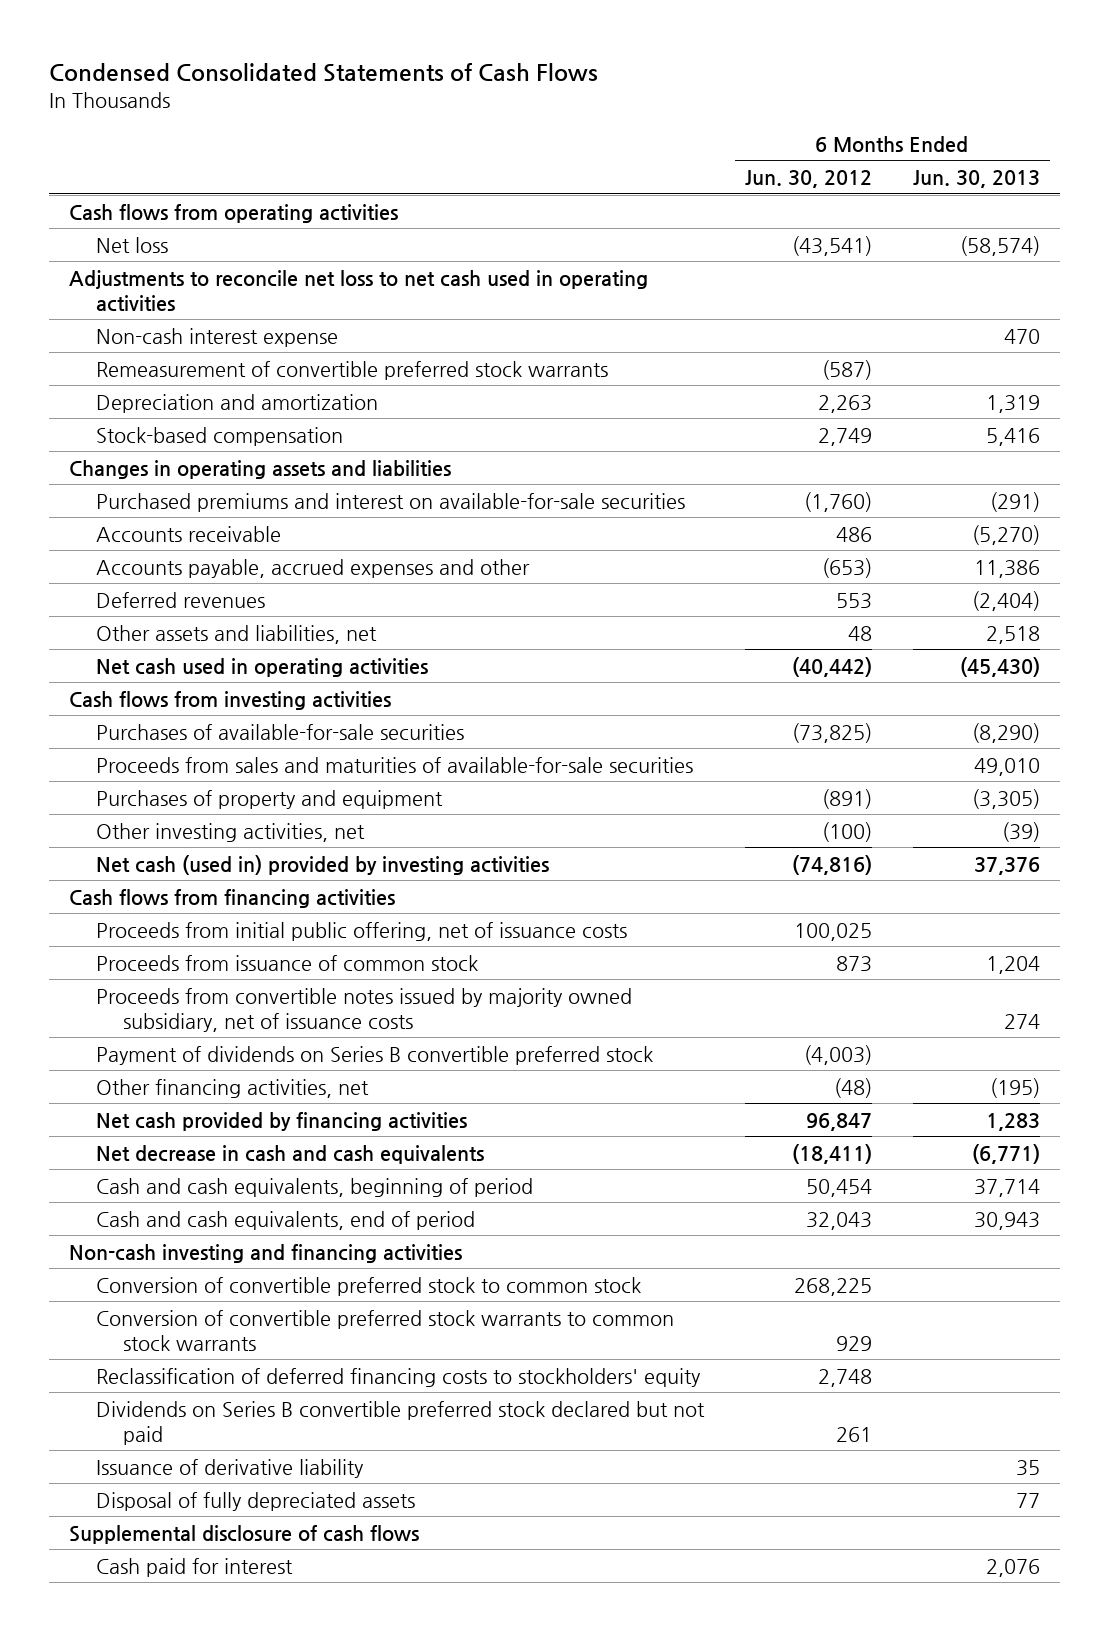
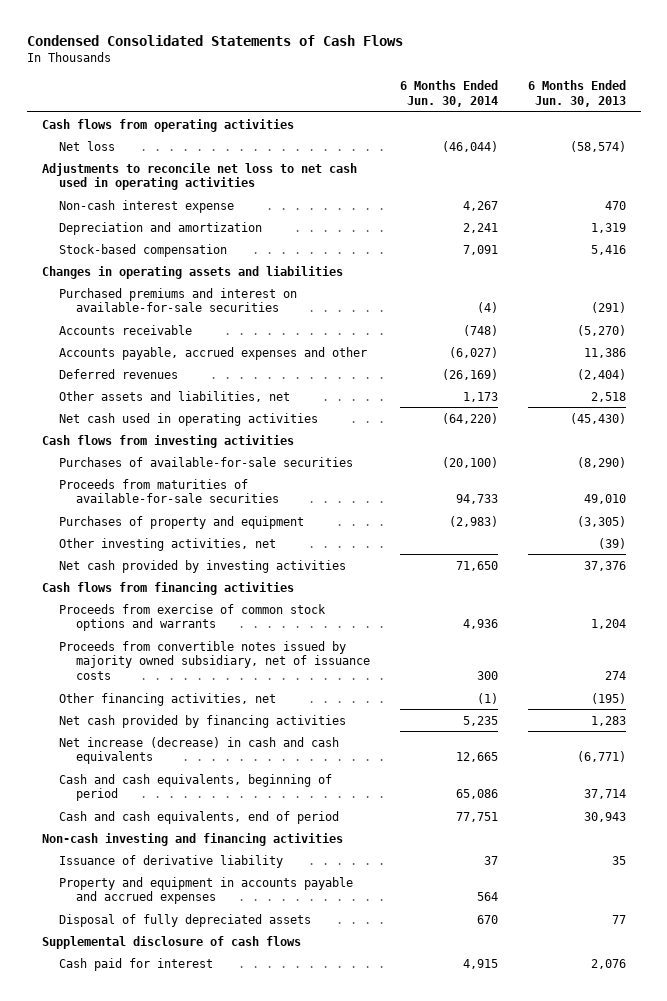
- | 6 Months Ended Jun. 30, 2012 | 6 Months Ended Jun. 30, 2013
+ | 6 Months Ended Jun. 30, 2014 | 6 Months Ended Jun. 30, 2013
- Remeasurement of convertible preferred stock warrants | (587) |
- Proceeds from sales and maturities of available-for-sale securities | | 49,010
+ Proceeds from maturities of available-for-sale securities | 94,733 | 49,010
- Net cash (used in) provided by investing activities | (74,816) | 37,376
+ Net cash provided by investing activities | 71,650 | 37,376
- Proceeds from initial public offering, net of issuance costs | 100,025 |
- Proceeds from issuance of common stock | 873 | 1,204
+ Proceeds from exercise of common stock options and warrants | 4,936 | 1,204
- Payment of dividends on Series B convertible preferred stock | (4,003) |
- Net decrease in cash and cash equivalents | (18,411) | (6,771)
+ Net increase (decrease) in cash and cash equivalents | 12,665 | (6,771)
- Conversion of convertible preferred stock to common stock | 268,225 |
- Conversion of convertible preferred stock warrants to common stock warrants | 929 |
- Reclassification of deferred financing costs to stockholders' equity | 2,748 |
- Dividends on Series B convertible preferred stock declared but not paid | 261 |
+ Property and equipment in accounts payable and accrued expenses | 564 |

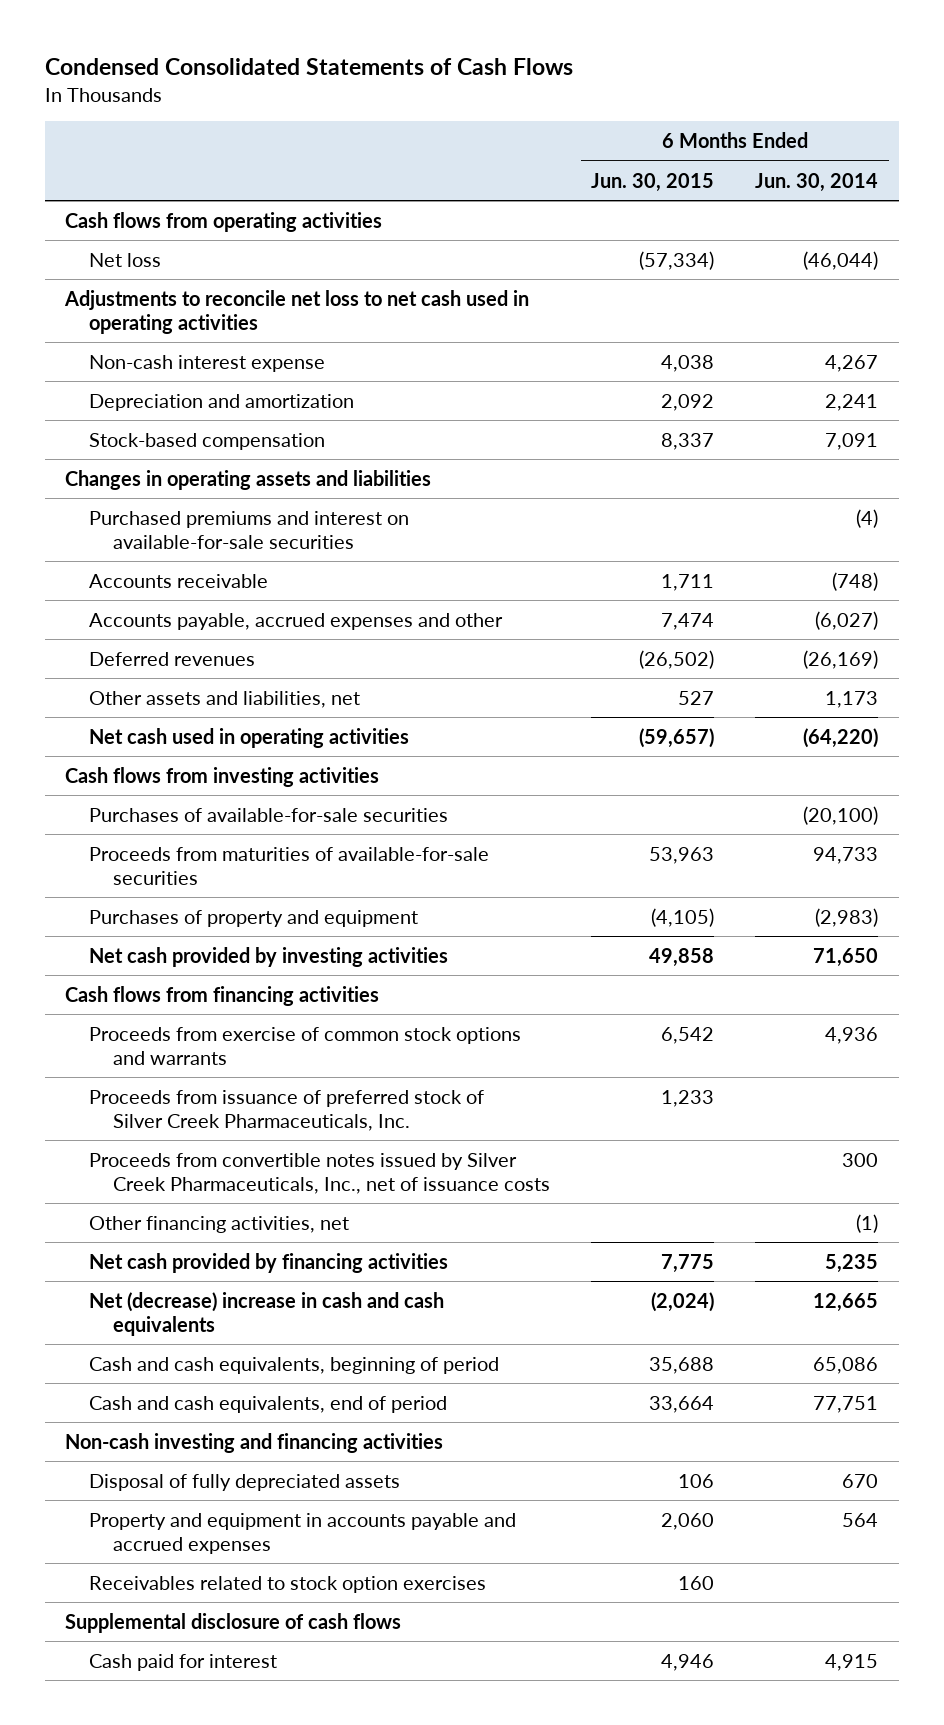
- | 6 Months Ended Jun. 30, 2014 | 6 Months Ended Jun. 30, 2013
+ | 6 Months Ended Jun. 30, 2015 | 6 Months Ended Jun. 30, 2014
- Other investing activities, net | | (39)
- Proceeds from convertible notes issued by majority owned subsidiary, net of issuance costs | 300 | 274
+ Proceeds from issuance of preferred stock of Silver Creek Pharmaceuticals, Inc. | 1,233 |
+ Proceeds from convertible notes issued by Silver Creek Pharmaceuticals, Inc., net of issuance costs | | 300
- Net increase (decrease) in cash and cash equivalents | 12,665 | (6,771)
+ Net (decrease) increase in cash and cash equivalents | (2,024) | 12,665
- Issuance of derivative liability | 37 | 35
moved down: Property and equipment in accounts payable and accrued expenses | 2,060 | 564
+ Receivables related to stock option exercises | 160 |

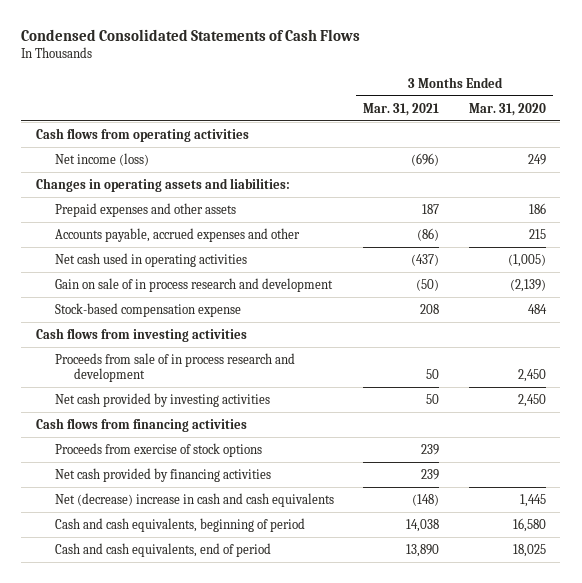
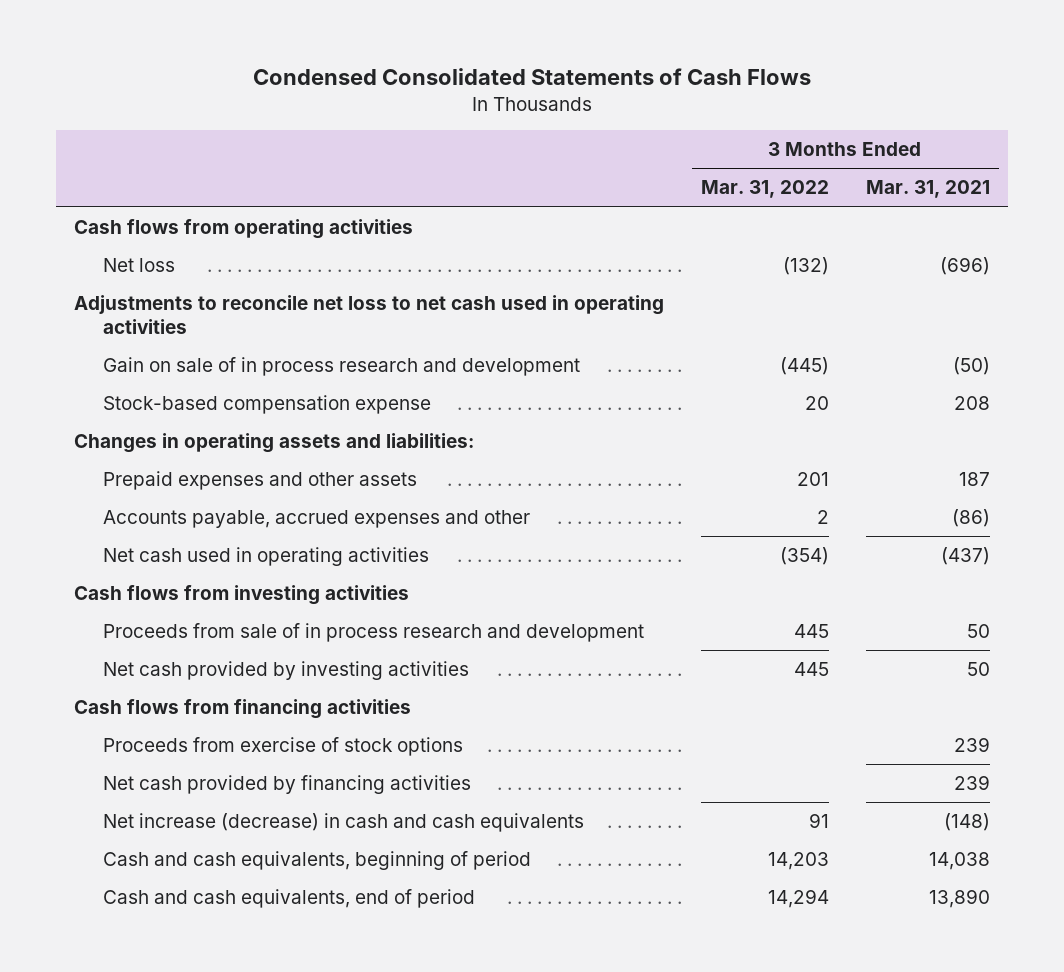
- | 3 Months Ended Mar. 31, 2021 | 3 Months Ended Mar. 31, 2020
+ | 3 Months Ended Mar. 31, 2022 | 3 Months Ended Mar. 31, 2021
- Net income (loss) | (696) | 249
+ Net loss | (132) | (696)
+ Adjustments to reconcile net loss to net cash used in operating activities
moved up: Gain on sale of in process research and development | (445) | (50)
moved up: Stock-based compensation expense | 20 | 208
- Net (decrease) increase in cash and cash equivalents | (148) | 1,445
+ Net increase (decrease) in cash and cash equivalents | 91 | (148)

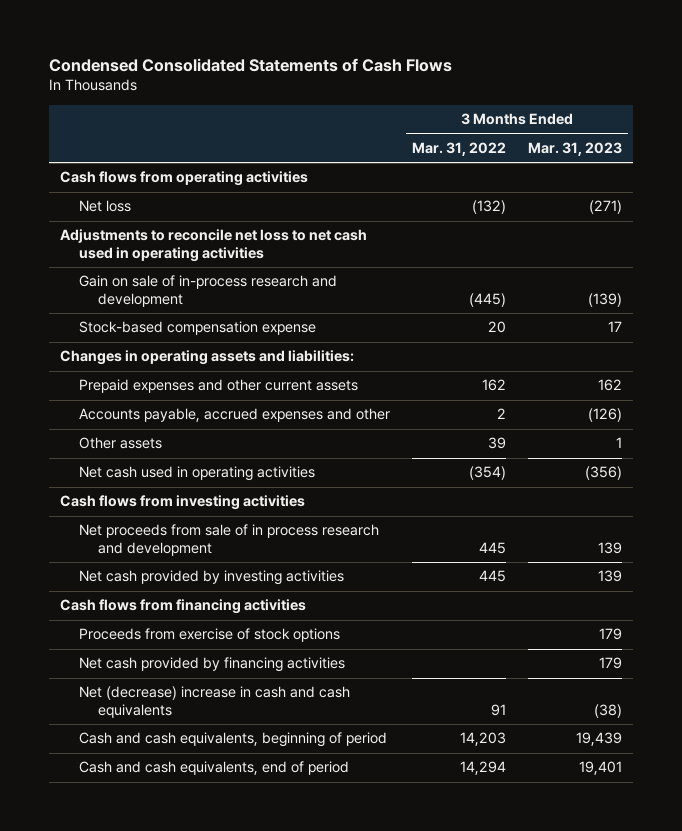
- | 3 Months Ended Mar. 31, 2022 | 3 Months Ended Mar. 31, 2021
+ | 3 Months Ended Mar. 31, 2022 | 3 Months Ended Mar. 31, 2023
- Gain on sale of in process research and development | (445) | (50)
+ Gain on sale of in-process research and development | (445) | (139)
- Prepaid expenses and other assets | 201 | 187
+ Prepaid expenses and other current assets | 162 | 162
+ Other assets | 39 | 1
- Proceeds from sale of in process research and development | 445 | 50
+ Net proceeds from sale of in process research and development | 445 | 139
- Net increase (decrease) in cash and cash equivalents | 91 | (148)
+ Net (decrease) increase in cash and cash equivalents | 91 | (38)

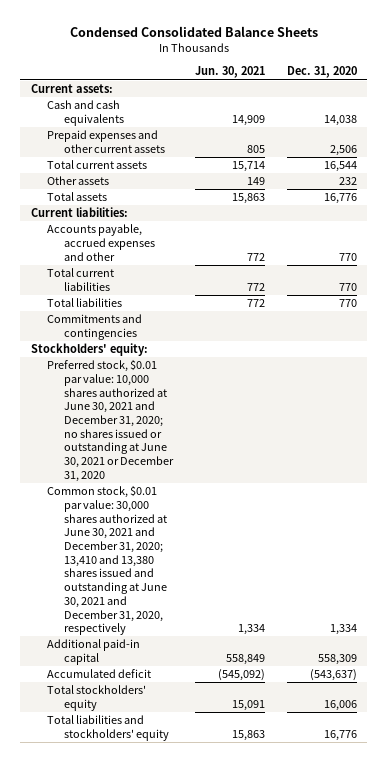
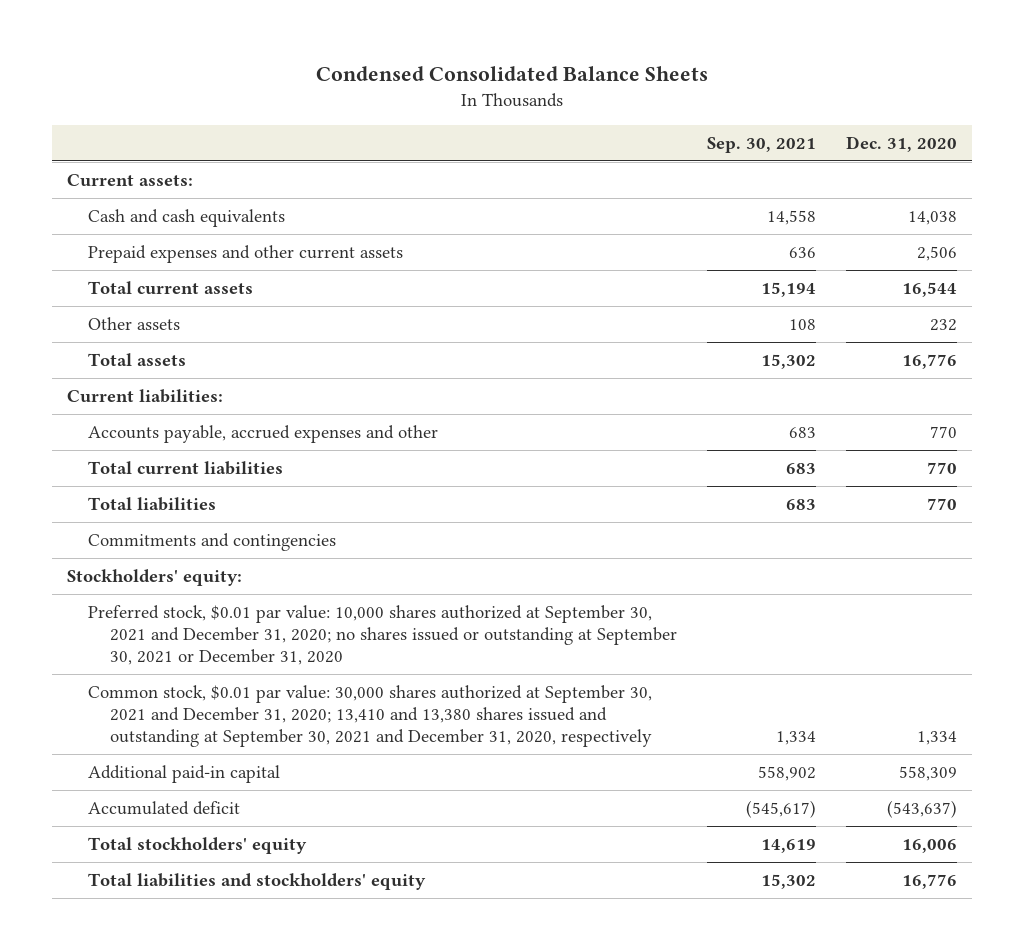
- | Jun. 30, 2021 | Dec. 31, 2020
+ | Sep. 30, 2021 | Dec. 31, 2020
- Preferred stock, $0.01 par value: 10,000 shares authorized at June 30, 2021 and December 31, 2020; no shares issued or outstanding at June 30, 2021 or December 31, 2020
- Common stock, $0.01 par value: 30,000 shares authorized at June 30, 2021 and December 31, 2020; 13,410 and 13,380 shares issued and outstanding at June 30, 2021 and December 31, 2020, respectively | 1,334 | 1,334
+ Preferred stock, $0.01 par value: 10,000 shares authorized at September 30, 2021 and December 31, 2020; no shares issued or outstanding at September 30, 2021 or December 31, 2020
+ Common stock, $0.01 par value: 30,000 shares authorized at September 30, 2021 and December 31, 2020; 13,410 and 13,380 shares issued and outstanding at September 30, 2021 and December 31, 2020, respectively | 1,334 | 1,334

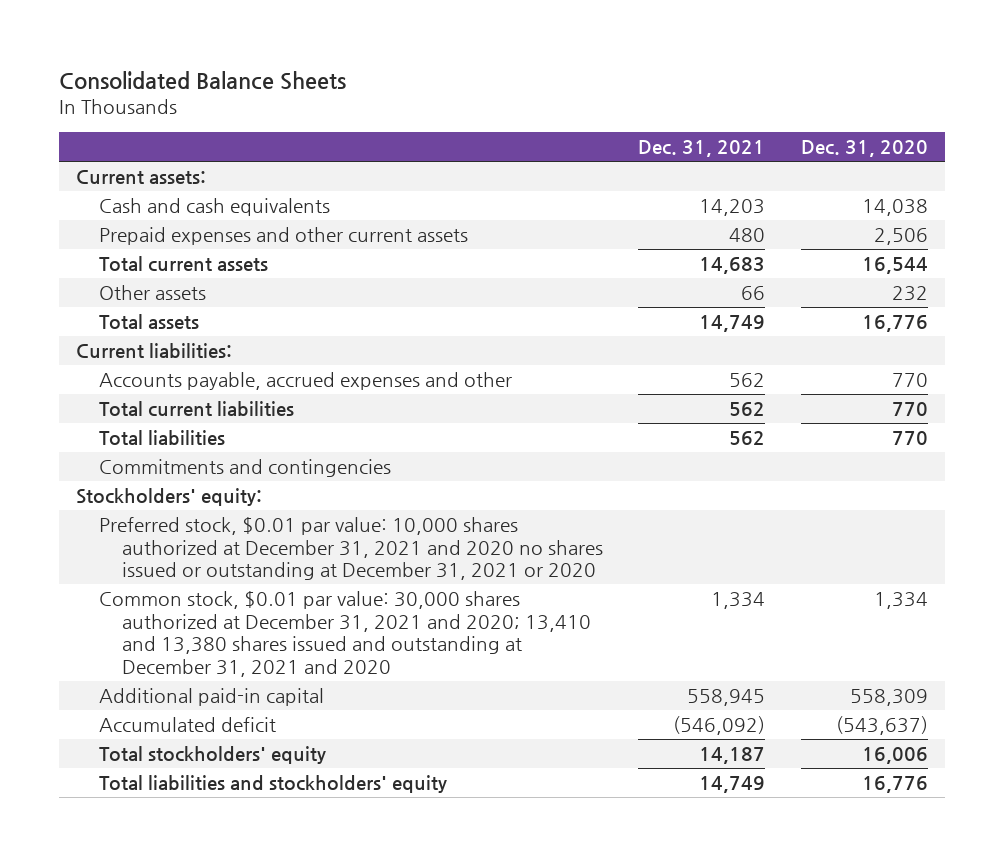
- Condensed Consolidated Balance Sheets
+ Consolidated Balance Sheets
- | Sep. 30, 2021 | Dec. 31, 2020
+ | Dec. 31, 2021 | Dec. 31, 2020
- Preferred stock, $0.01 par value: 10,000 shares authorized at September 30, 2021 and December 31, 2020; no shares issued or outstanding at September 30, 2021 or December 31, 2020
- Common stock, $0.01 par value: 30,000 shares authorized at September 30, 2021 and December 31, 2020; 13,410 and 13,380 shares issued and outstanding at September 30, 2021 and December 31, 2020, respectively | 1,334 | 1,334
+ Preferred stock, $0.01 par value: 10,000 shares authorized at December 31, 2021 and 2020 no shares issued or outstanding at December 31, 2021 or 2020
+ Common stock, $0.01 par value: 30,000 shares authorized at December 31, 2021 and 2020; 13,410 and 13,380 shares issued and outstanding at December 31, 2021 and 2020 | 1,334 | 1,334

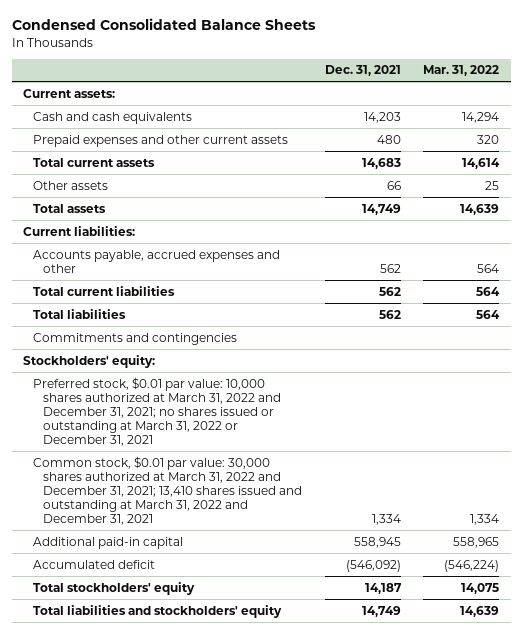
- Consolidated Balance Sheets
+ Condensed Consolidated Balance Sheets
- | Dec. 31, 2021 | Dec. 31, 2020
+ | Dec. 31, 2021 | Mar. 31, 2022
- Preferred stock, $0.01 par value: 10,000 shares authorized at December 31, 2021 and 2020 no shares issued or outstanding at December 31, 2021 or 2020
- Common stock, $0.01 par value: 30,000 shares authorized at December 31, 2021 and 2020; 13,410 and 13,380 shares issued and outstanding at December 31, 2021 and 2020 | 1,334 | 1,334
+ Preferred stock, $0.01 par value: 10,000 shares authorized at March 31, 2022 and December 31, 2021; no shares issued or outstanding at March 31, 2022 or December 31, 2021
+ Common stock, $0.01 par value: 30,000 shares authorized at March 31, 2022 and December 31, 2021; 13,410 shares issued and outstanding at March 31, 2022 and December 31, 2021 | 1,334 | 1,334

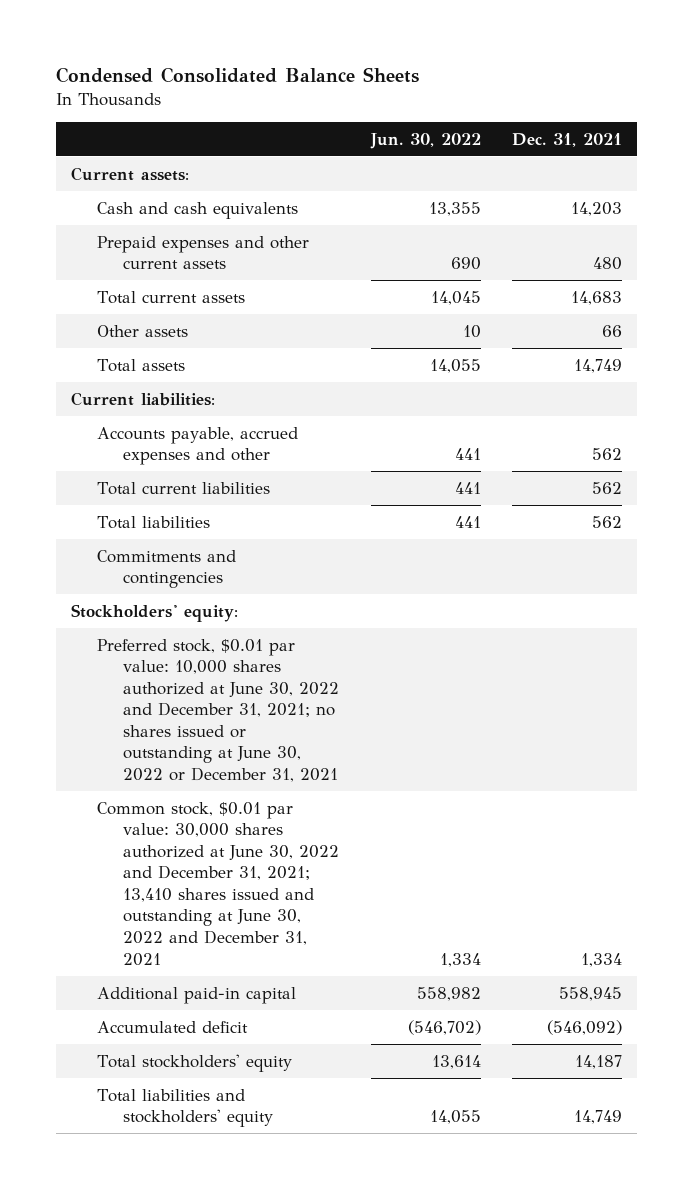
- | Dec. 31, 2021 | Mar. 31, 2022
+ | Jun. 30, 2022 | Dec. 31, 2021
- Preferred stock, $0.01 par value: 10,000 shares authorized at March 31, 2022 and December 31, 2021; no shares issued or outstanding at March 31, 2022 or December 31, 2021
- Common stock, $0.01 par value: 30,000 shares authorized at March 31, 2022 and December 31, 2021; 13,410 shares issued and outstanding at March 31, 2022 and December 31, 2021 | 1,334 | 1,334
+ Preferred stock, $0.01 par value: 10,000 shares authorized at June 30, 2022 and December 31, 2021; no shares issued or outstanding at June 30, 2022 or December 31, 2021
+ Common stock, $0.01 par value: 30,000 shares authorized at June 30, 2022 and December 31, 2021; 13,410 shares issued and outstanding at June 30, 2022 and December 31, 2021 | 1,334 | 1,334

